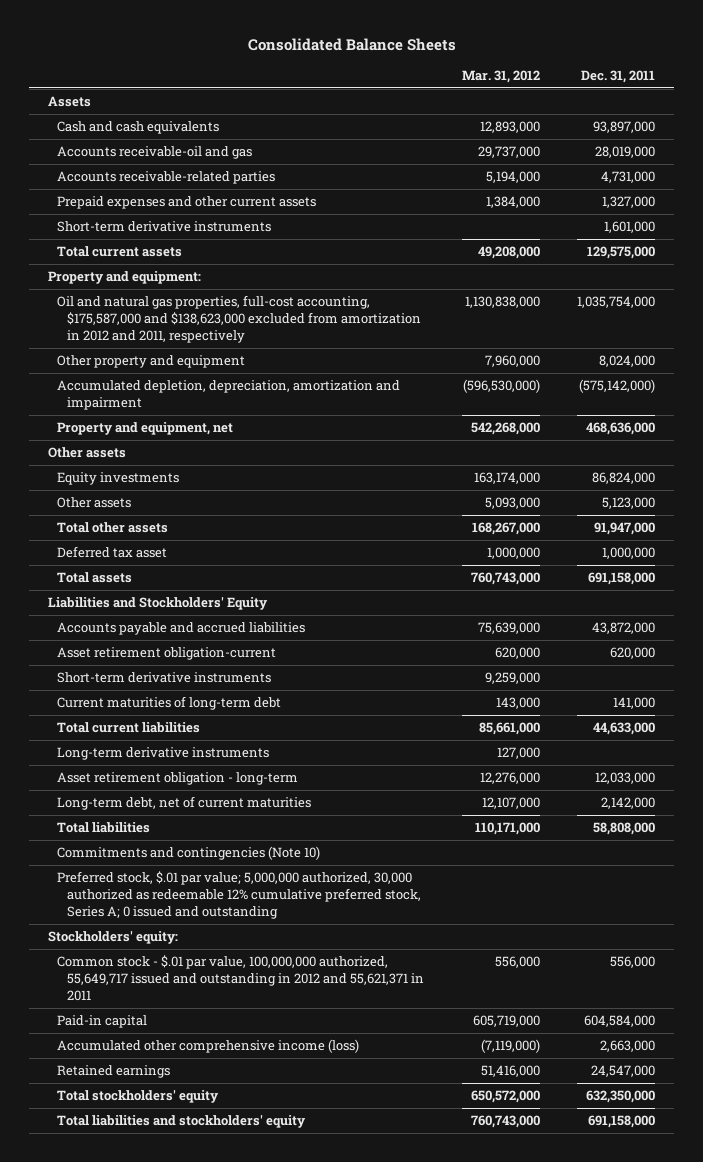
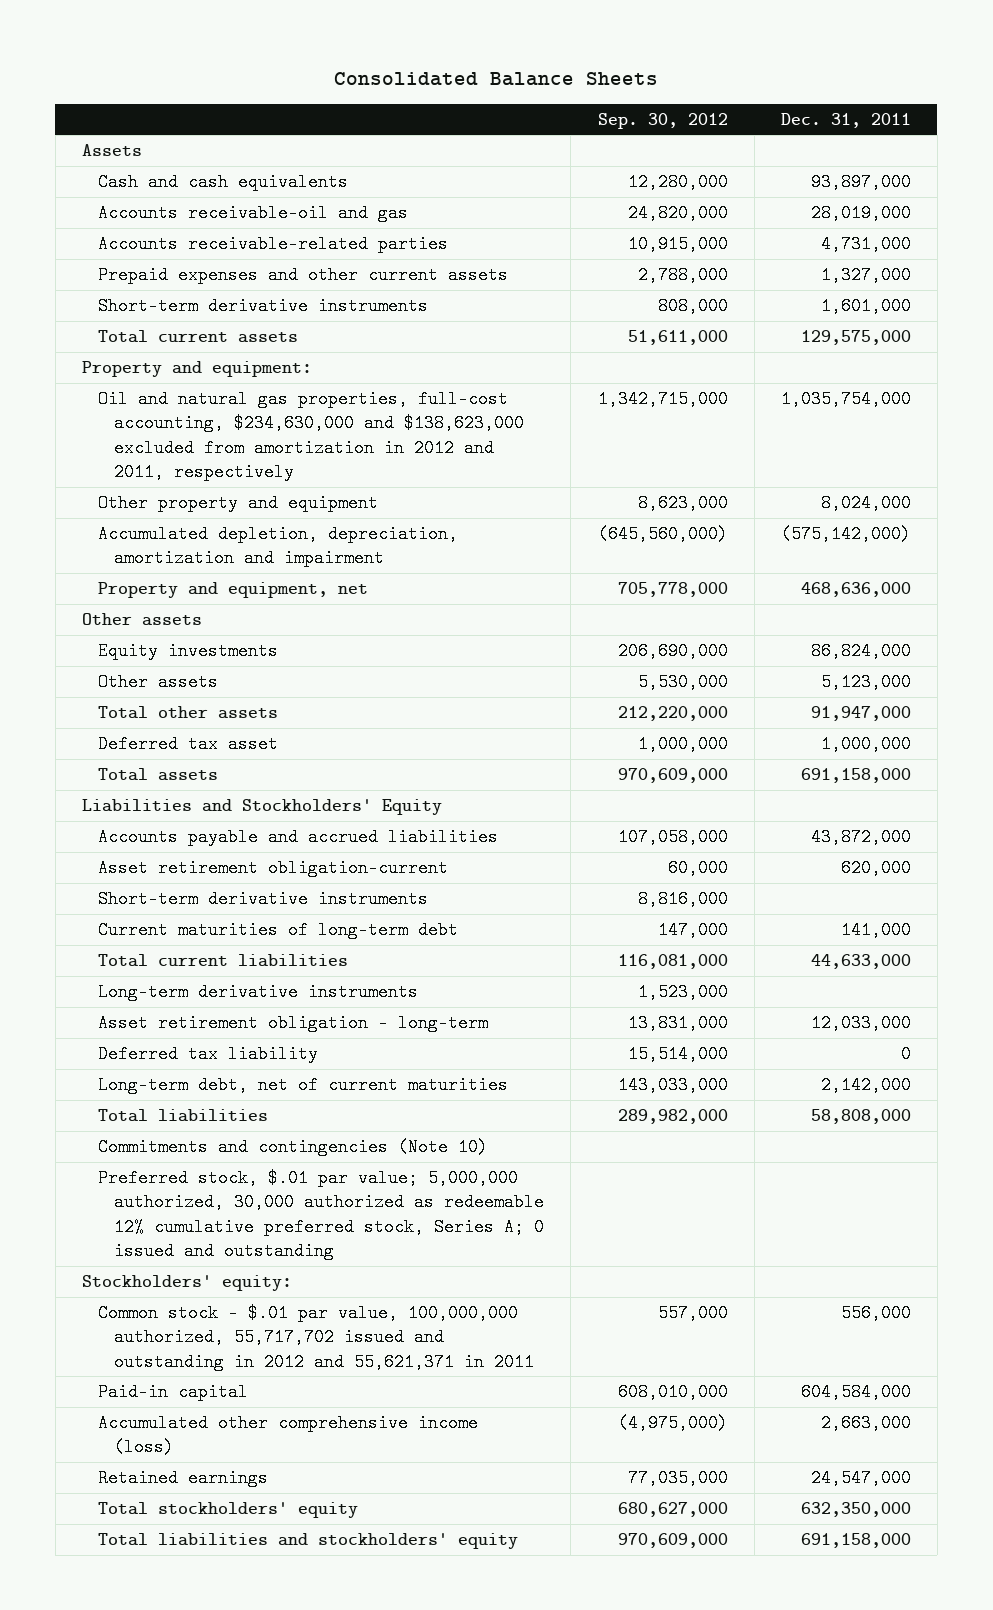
- | Mar. 31, 2012 | Dec. 31, 2011
+ | Sep. 30, 2012 | Dec. 31, 2011
- Oil and natural gas properties, full-cost accounting, $175,587,000 and $138,623,000 excluded from amortization in 2012 and 2011, respectively | 1,130,838,000 | 1,035,754,000
+ Oil and natural gas properties, full-cost accounting, $234,630,000 and $138,623,000 excluded from amortization in 2012 and 2011, respectively | 1,342,715,000 | 1,035,754,000
+ Deferred tax liability | 15,514,000 | 0
- Common stock - $.01 par value, 100,000,000 authorized, 55,649,717 issued and outstanding in 2012 and 55,621,371 in 2011 | 556,000 | 556,000
+ Common stock - $.01 par value, 100,000,000 authorized, 55,717,702 issued and outstanding in 2012 and 55,621,371 in 2011 | 557,000 | 556,000

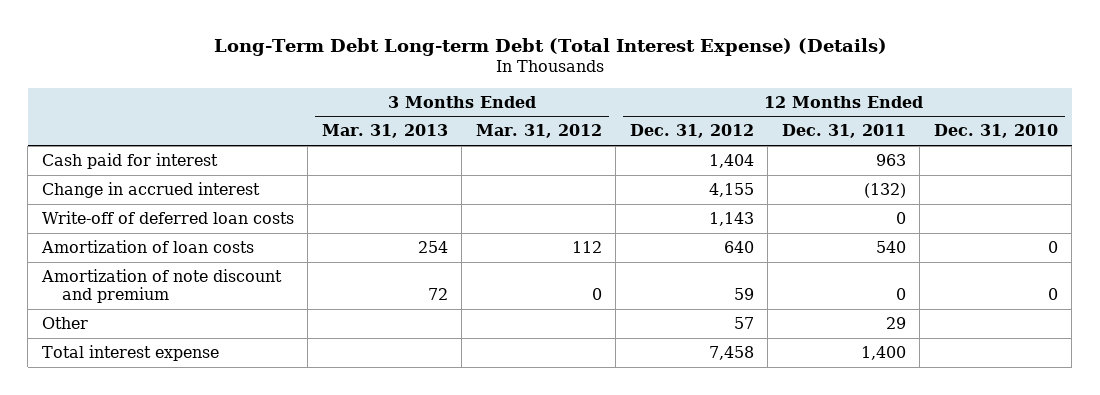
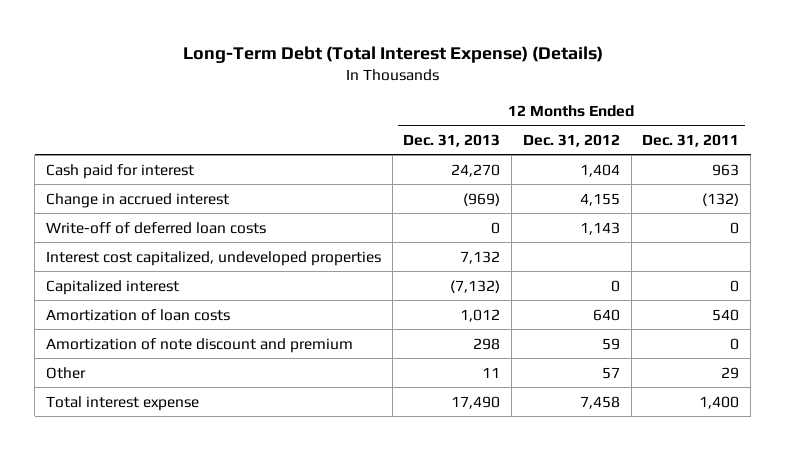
- Long-Term Debt Long-term Debt (Total Interest Expense) (Details)
+ Long-Term Debt (Total Interest Expense) (Details)
- | 3 Months Ended Mar. 31, 2013 | 3 Months Ended Mar. 31, 2012 | 12 Months Ended Dec. 31, 2012 | 12 Months Ended Dec. 31, 2011 | 12 Months Ended Dec. 31, 2010
+ | 12 Months Ended Dec. 31, 2013 | 12 Months Ended Dec. 31, 2012 | 12 Months Ended Dec. 31, 2011
+ Interest cost capitalized, undeveloped properties | 7,132 | |
+ Capitalized interest | (7,132) | 0 | 0

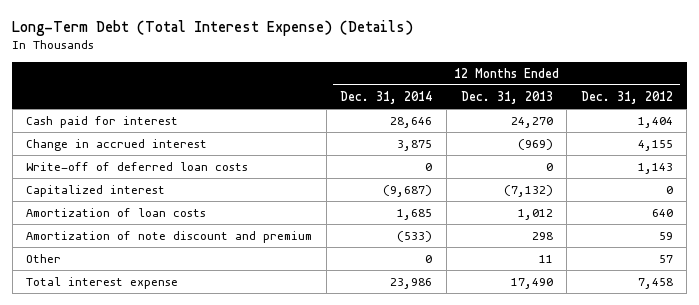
- | 12 Months Ended Dec. 31, 2013 | 12 Months Ended Dec. 31, 2012 | 12 Months Ended Dec. 31, 2011
+ | 12 Months Ended Dec. 31, 2014 | 12 Months Ended Dec. 31, 2013 | 12 Months Ended Dec. 31, 2012
- Interest cost capitalized, undeveloped properties | 7,132 | |

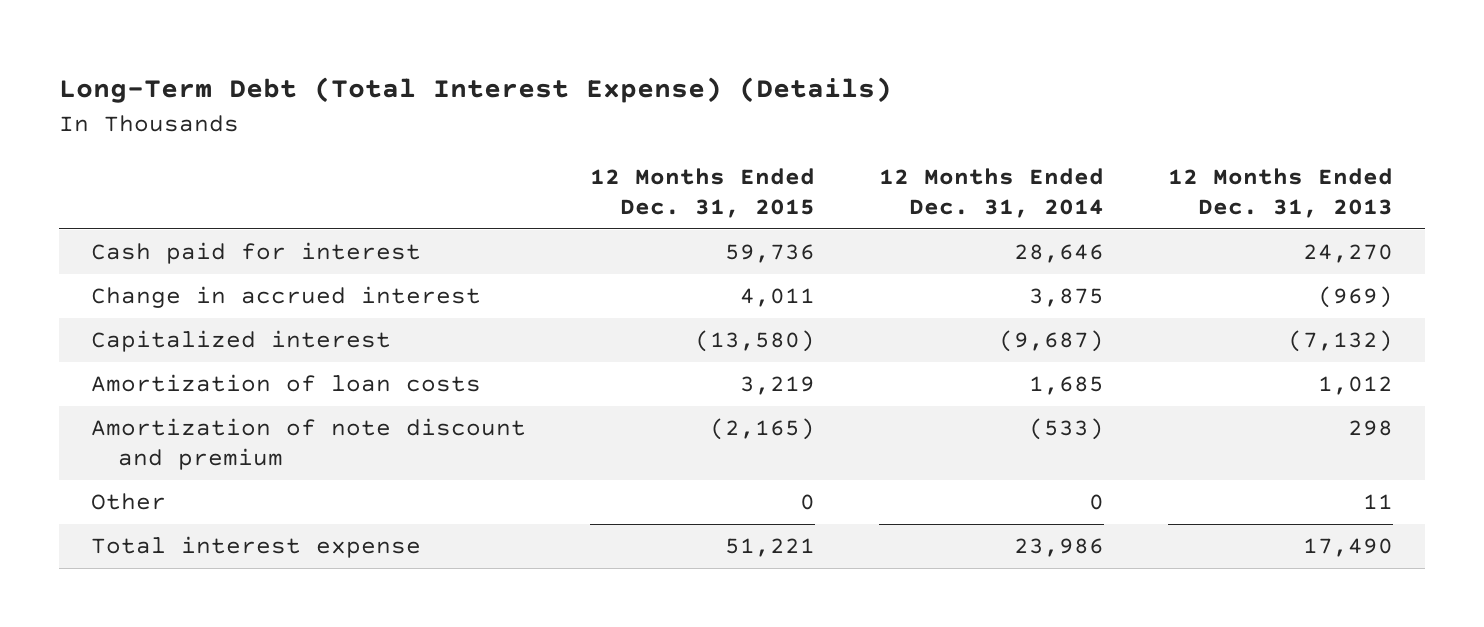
- | 12 Months Ended Dec. 31, 2014 | 12 Months Ended Dec. 31, 2013 | 12 Months Ended Dec. 31, 2012
+ | 12 Months Ended Dec. 31, 2015 | 12 Months Ended Dec. 31, 2014 | 12 Months Ended Dec. 31, 2013
- Write-off of deferred loan costs | 0 | 0 | 1,143

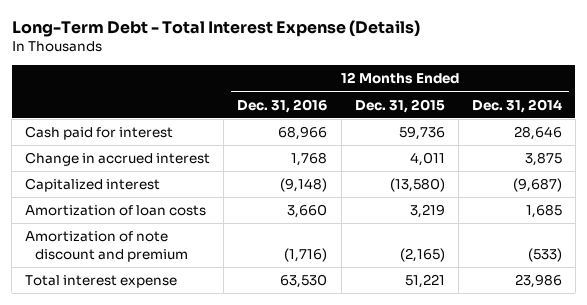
- Long-Term Debt (Total Interest Expense) (Details)
+ Long-Term Debt - Total Interest Expense (Details)
- | 12 Months Ended Dec. 31, 2015 | 12 Months Ended Dec. 31, 2014 | 12 Months Ended Dec. 31, 2013
+ | 12 Months Ended Dec. 31, 2016 | 12 Months Ended Dec. 31, 2015 | 12 Months Ended Dec. 31, 2014
- Other | 0 | 0 | 11

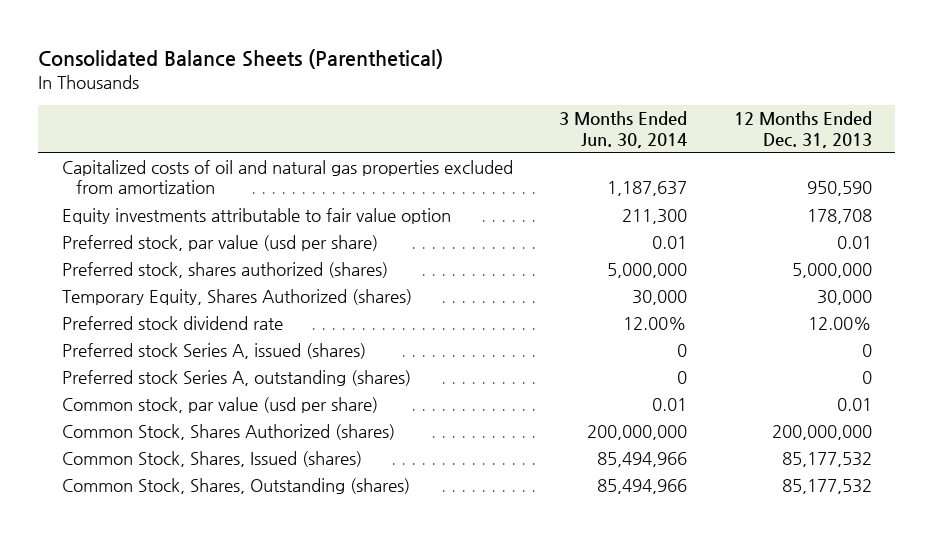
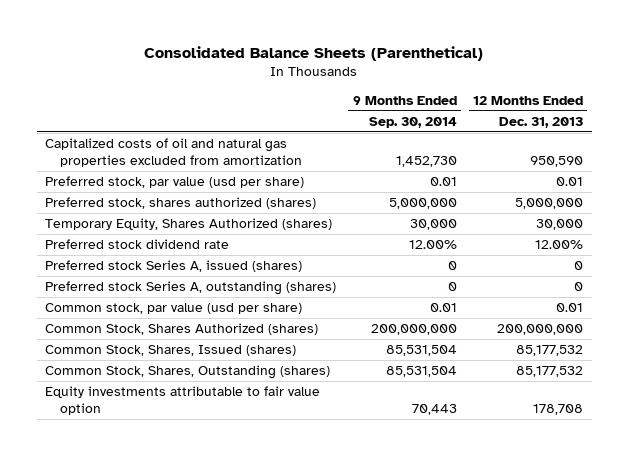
- | 3 Months Ended Jun. 30, 2014 | 12 Months Ended Dec. 31, 2013
+ | 9 Months Ended Sep. 30, 2014 | 12 Months Ended Dec. 31, 2013
moved down: Equity investments attributable to fair value option | 70,443 | 178,708

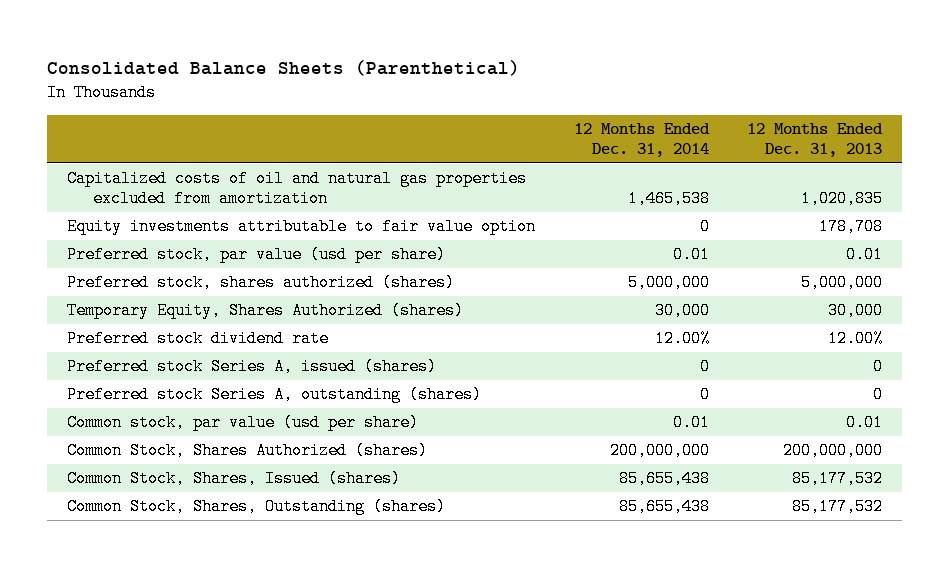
- | 9 Months Ended Sep. 30, 2014 | 12 Months Ended Dec. 31, 2013
+ | 12 Months Ended Dec. 31, 2014 | 12 Months Ended Dec. 31, 2013
- Capitalized costs of oil and natural gas properties excluded from amortization | 1,452,730 | 950,590
+ Capitalized costs of oil and natural gas properties excluded from amortization | 1,465,538 | 1,020,835
moved up: Equity investments attributable to fair value option | 0 | 178,708

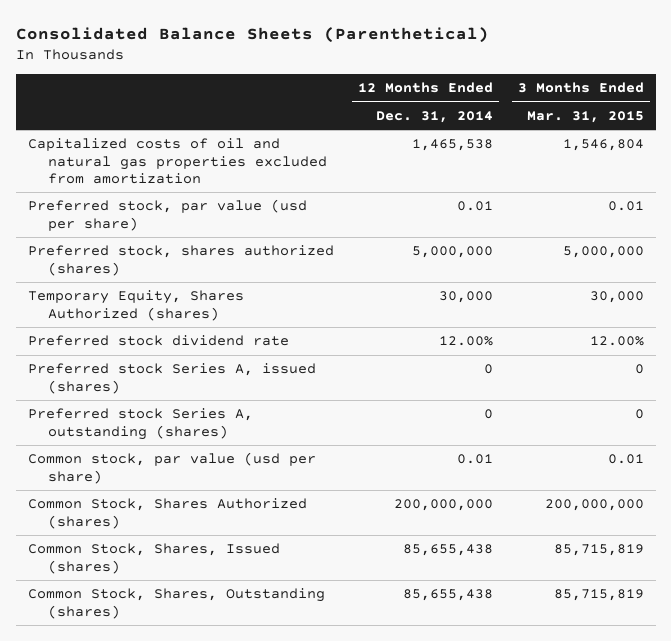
- | 12 Months Ended Dec. 31, 2014 | 12 Months Ended Dec. 31, 2013
+ | 12 Months Ended Dec. 31, 2014 | 3 Months Ended Mar. 31, 2015
- Equity investments attributable to fair value option | 0 | 178,708

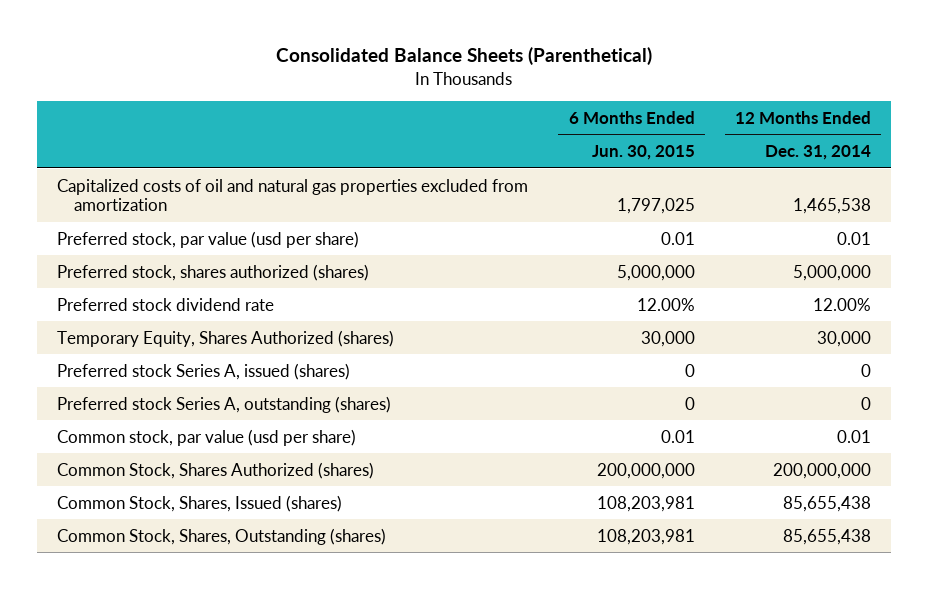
- | 12 Months Ended Dec. 31, 2014 | 3 Months Ended Mar. 31, 2015
+ | 6 Months Ended Jun. 30, 2015 | 12 Months Ended Dec. 31, 2014
moved down: Temporary Equity, Shares Authorized (shares) | 30,000 | 30,000

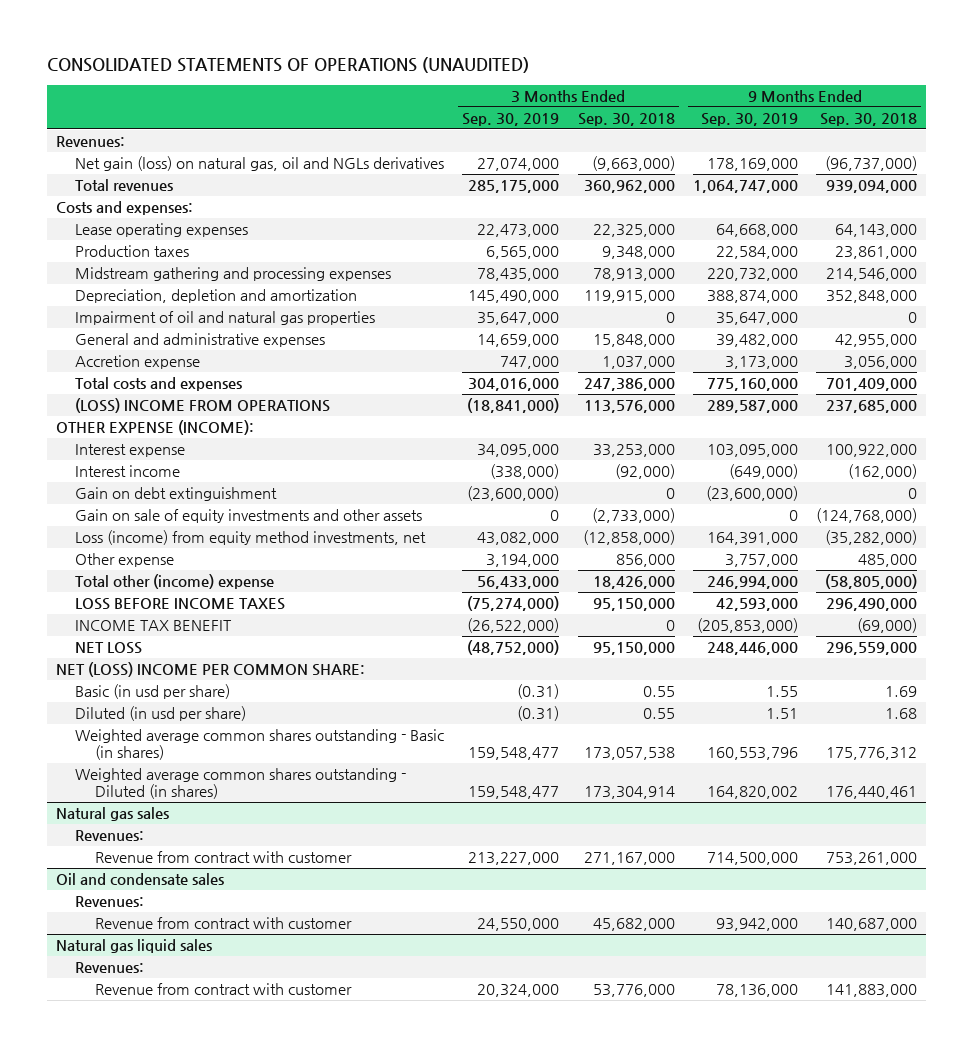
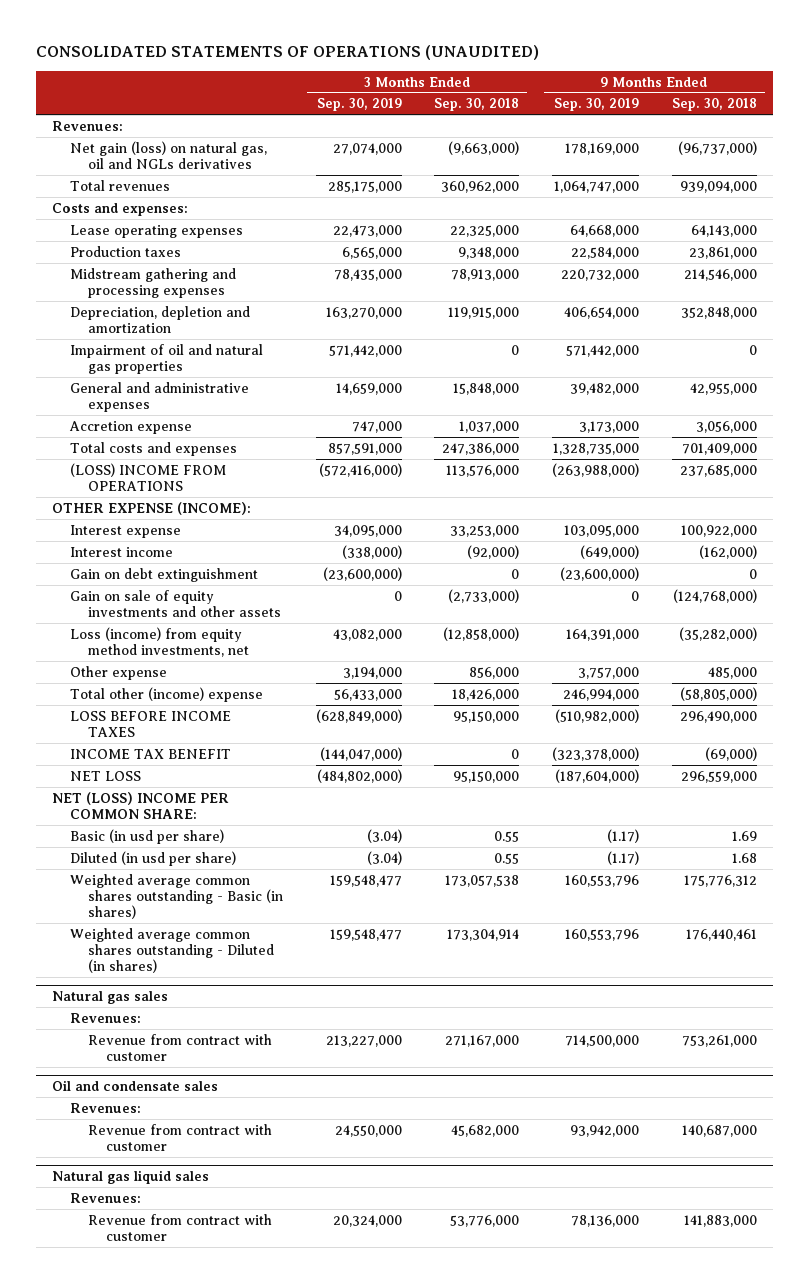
- Depreciation, depletion and amortization | 145,490,000 | 119,915,000 | 388,874,000 | 352,848,000
- Impairment of oil and natural gas properties | 35,647,000 | 0 | 35,647,000 | 0
+ Depreciation, depletion and amortization | 163,270,000 | 119,915,000 | 406,654,000 | 352,848,000
+ Impairment of oil and natural gas properties | 571,442,000 | 0 | 571,442,000 | 0
- Total costs and expenses | 304,016,000 | 247,386,000 | 775,160,000 | 701,409,000
- (LOSS) INCOME FROM OPERATIONS | (18,841,000) | 113,576,000 | 289,587,000 | 237,685,000
+ Total costs and expenses | 857,591,000 | 247,386,000 | 1,328,735,000 | 701,409,000
+ (LOSS) INCOME FROM OPERATIONS | (572,416,000) | 113,576,000 | (263,988,000) | 237,685,000
- LOSS BEFORE INCOME TAXES | (75,274,000) | 95,150,000 | 42,593,000 | 296,490,000
- INCOME TAX BENEFIT | (26,522,000) | 0 | (205,853,000) | (69,000)
- NET LOSS | (48,752,000) | 95,150,000 | 248,446,000 | 296,559,000
+ LOSS BEFORE INCOME TAXES | (628,849,000) | 95,150,000 | (510,982,000) | 296,490,000
+ INCOME TAX BENEFIT | (144,047,000) | 0 | (323,378,000) | (69,000)
+ NET LOSS | (484,802,000) | 95,150,000 | (187,604,000) | 296,559,000
- Basic (in usd per share) | (0.31) | 0.55 | 1.55 | 1.69
- Diluted (in usd per share) | (0.31) | 0.55 | 1.51 | 1.68
+ Basic (in usd per share) | (3.04) | 0.55 | (1.17) | 1.69
+ Diluted (in usd per share) | (3.04) | 0.55 | (1.17) | 1.68
- Weighted average common shares outstanding - Diluted (in shares) | 159,548,477 | 173,304,914 | 164,820,002 | 176,440,461
+ Weighted average common shares outstanding - Diluted (in shares) | 159,548,477 | 173,304,914 | 160,553,796 | 176,440,461

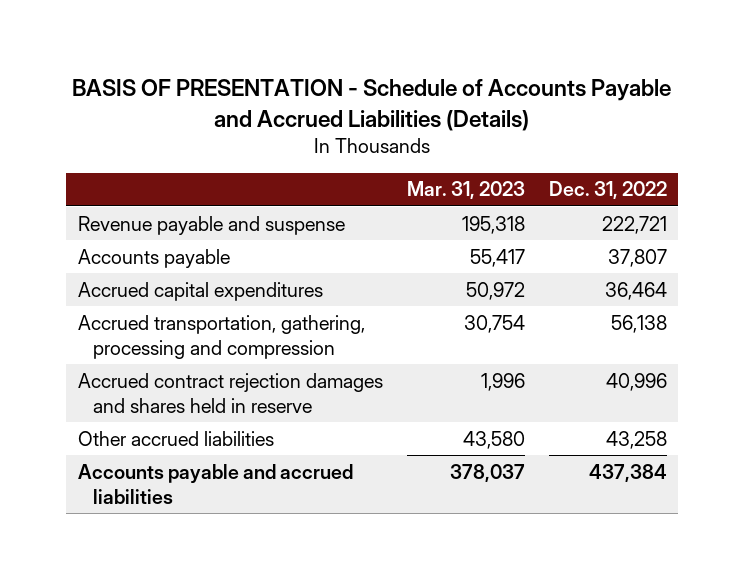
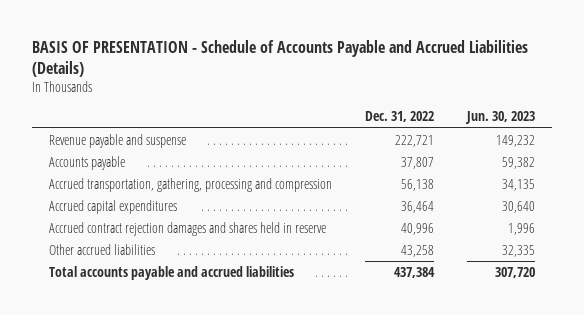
- | Mar. 31, 2023 | Dec. 31, 2022
+ | Dec. 31, 2022 | Jun. 30, 2023
moved down: Accrued capital expenditures | 36,464 | 30,640
- Accounts payable and accrued liabilities | 378,037 | 437,384
+ Total accounts payable and accrued liabilities | 437,384 | 307,720

